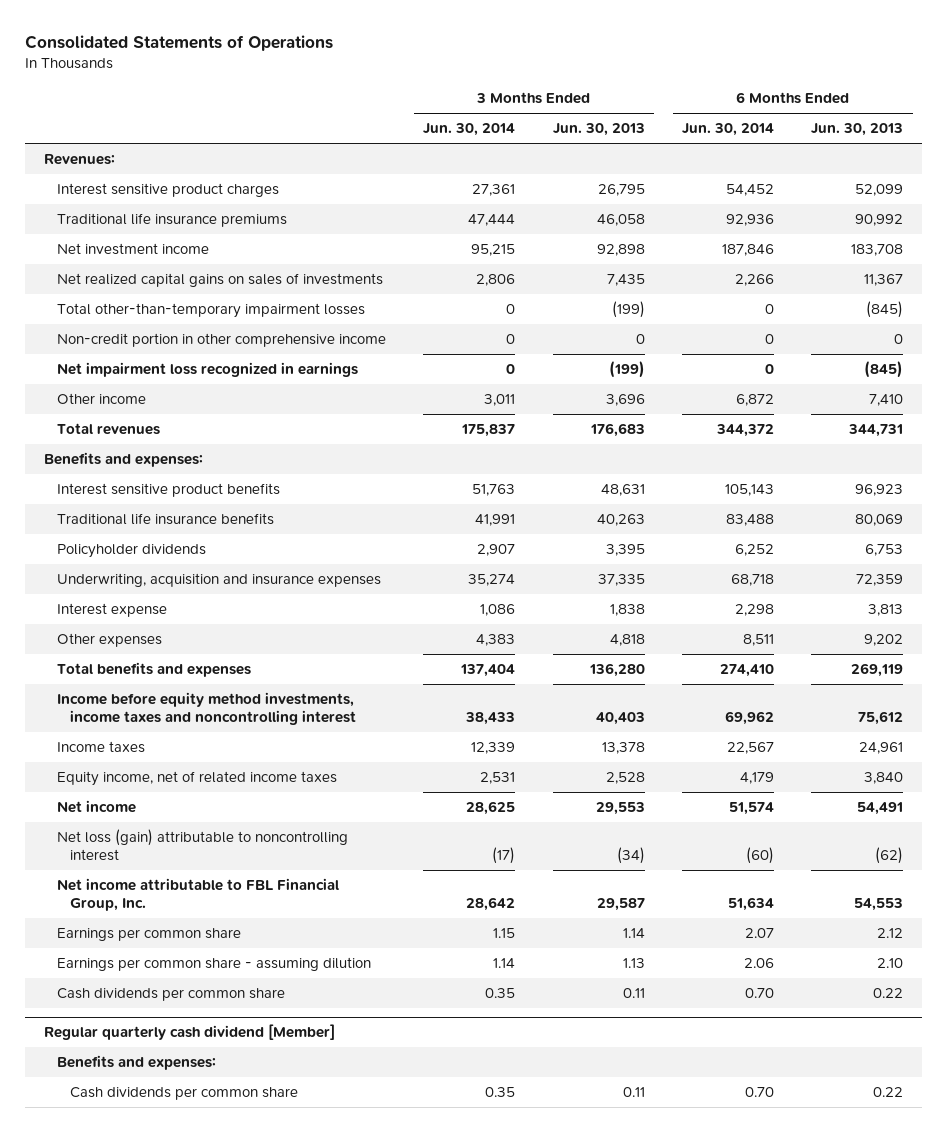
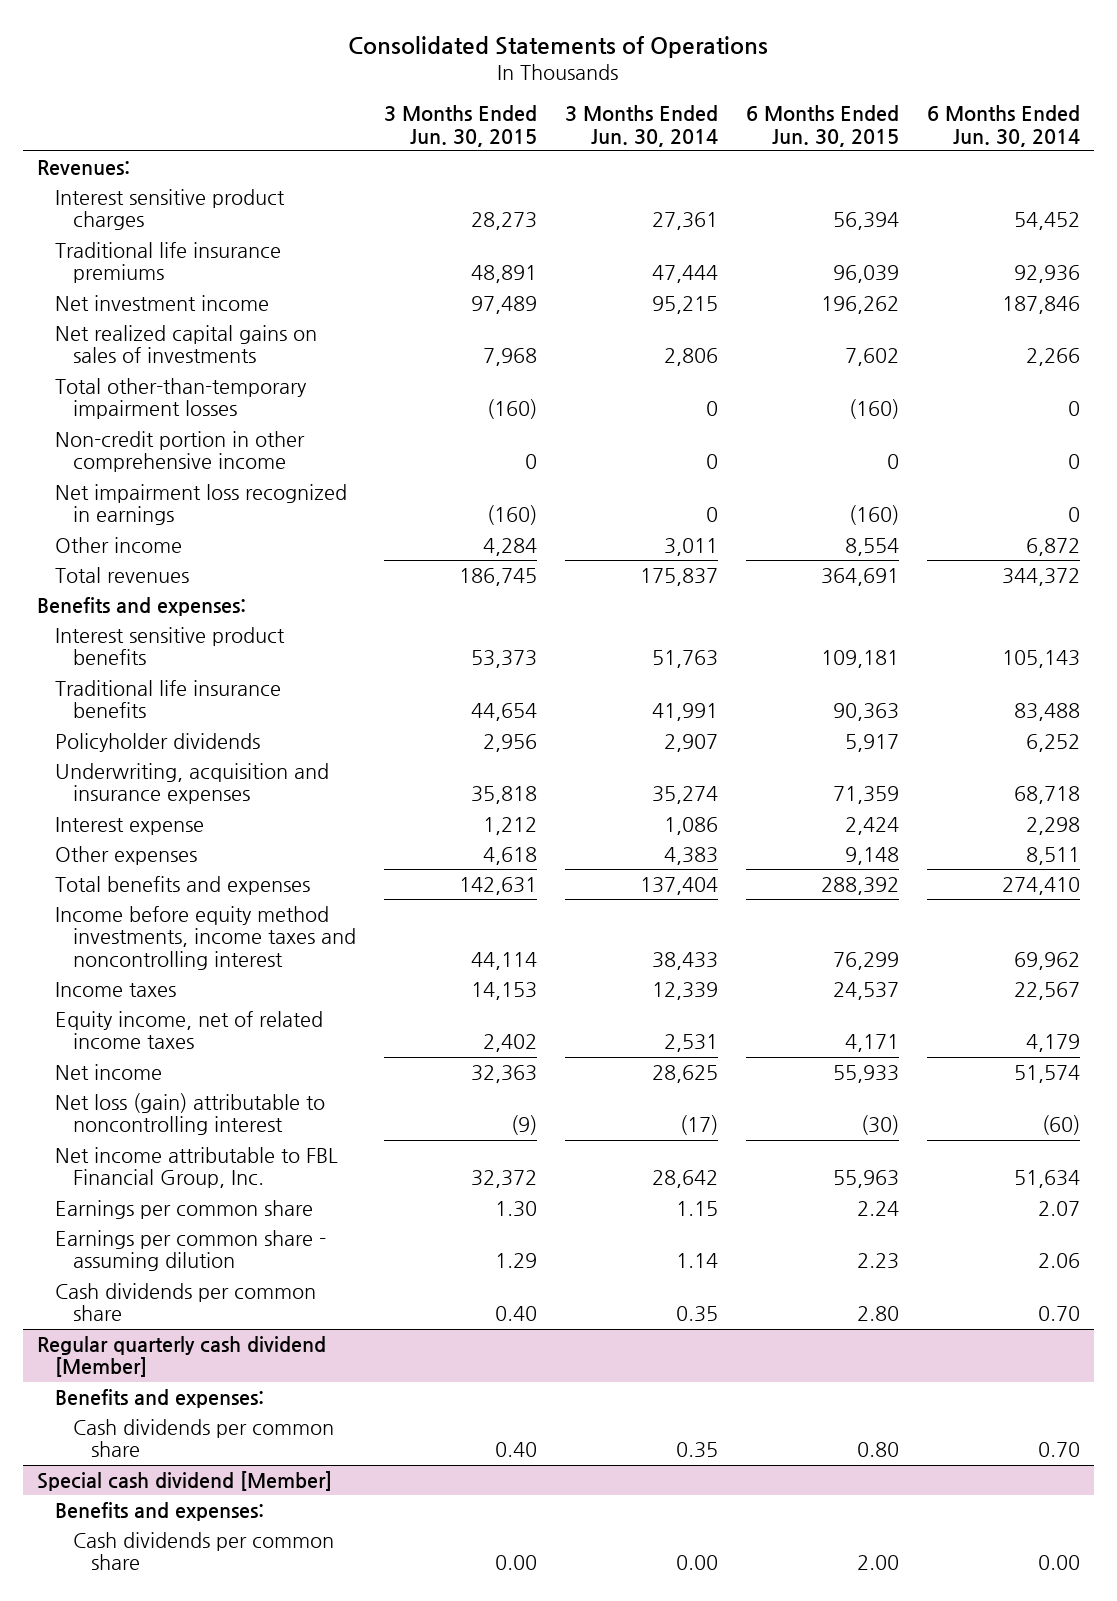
- | 3 Months Ended Jun. 30, 2014 | 3 Months Ended Jun. 30, 2013 | 6 Months Ended Jun. 30, 2014 | 6 Months Ended Jun. 30, 2013
+ | 3 Months Ended Jun. 30, 2015 | 3 Months Ended Jun. 30, 2014 | 6 Months Ended Jun. 30, 2015 | 6 Months Ended Jun. 30, 2014
+ Special cash dividend [Member]
+ Benefits and expenses:
+ Cash dividends per common share | 0.00 | 0.00 | 2.00 | 0.00

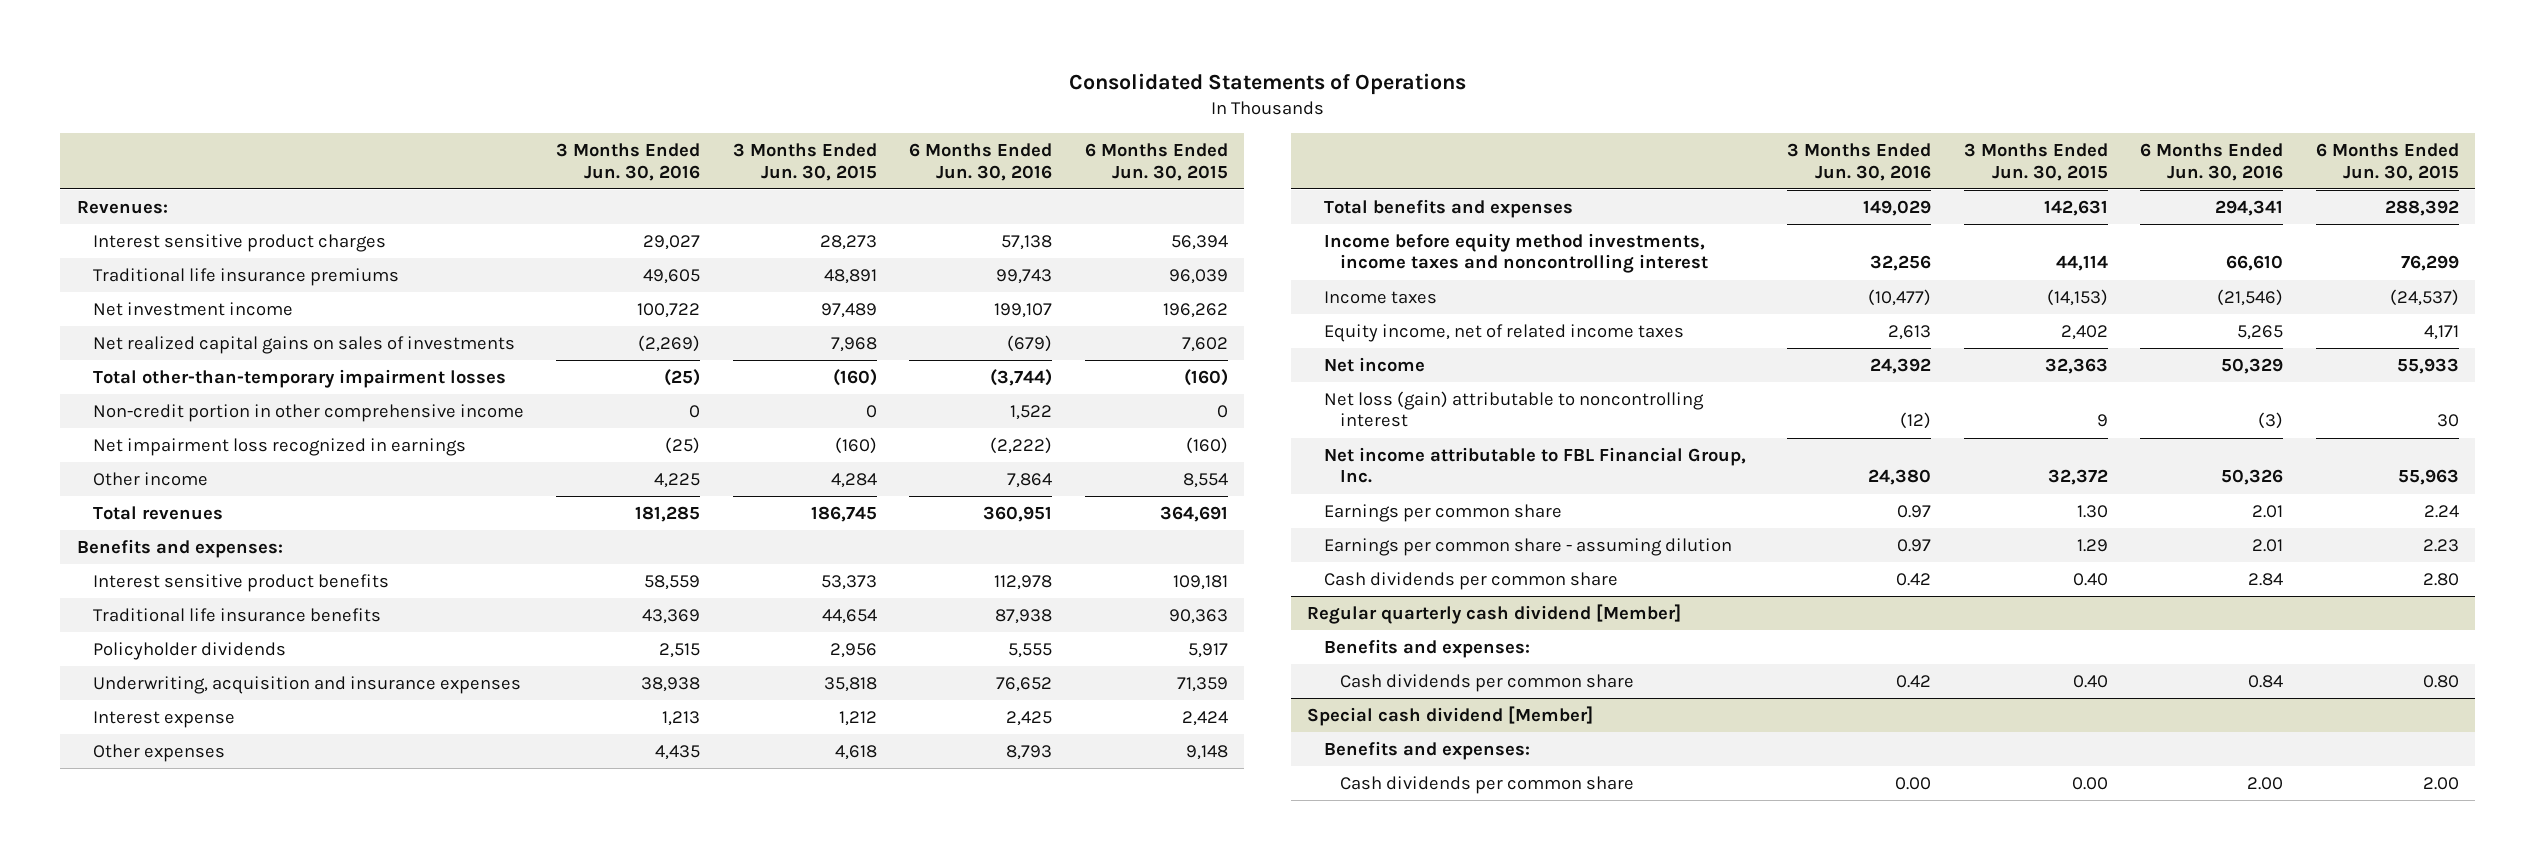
- | 3 Months Ended Jun. 30, 2015 | 3 Months Ended Jun. 30, 2014 | 6 Months Ended Jun. 30, 2015 | 6 Months Ended Jun. 30, 2014
+ | 3 Months Ended Jun. 30, 2016 | 3 Months Ended Jun. 30, 2015 | 6 Months Ended Jun. 30, 2016 | 6 Months Ended Jun. 30, 2015
- Income taxes | 14,153 | 12,339 | 24,537 | 22,567
+ Income taxes | (10,477) | (14,153) | (21,546) | (24,537)
- Net loss (gain) attributable to noncontrolling interest | (9) | (17) | (30) | (60)
+ Net loss (gain) attributable to noncontrolling interest | (12) | 9 | (3) | 30

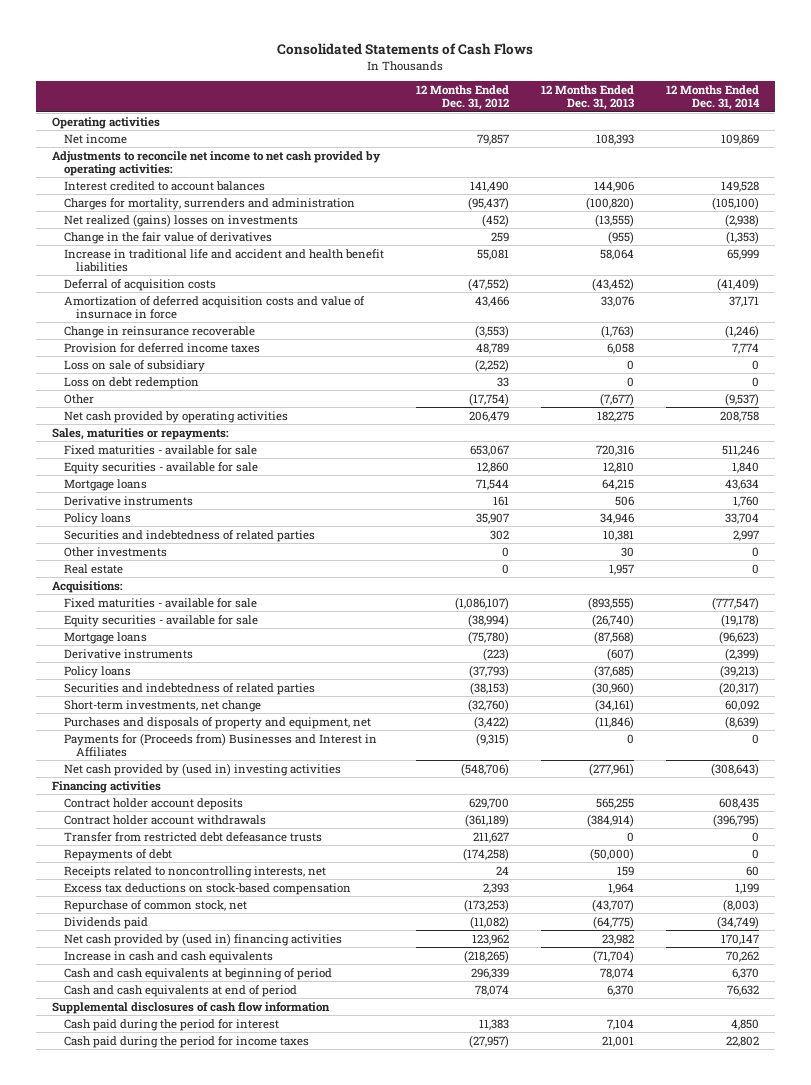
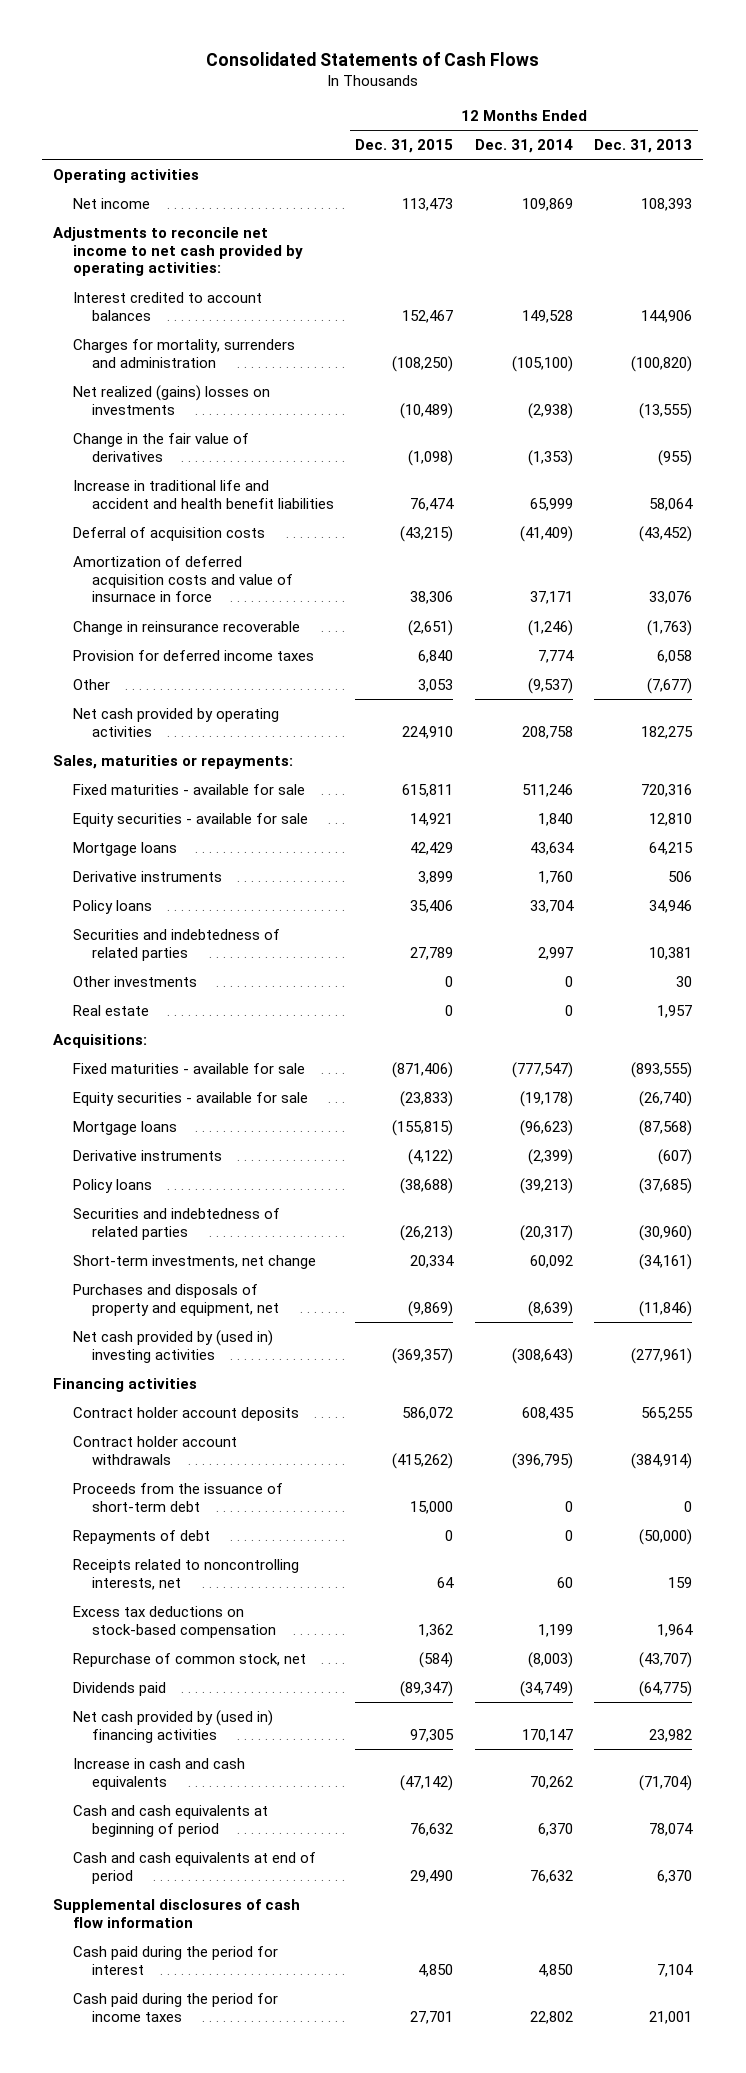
- | 12 Months Ended Dec. 31, 2012 | 12 Months Ended Dec. 31, 2013 | 12 Months Ended Dec. 31, 2014
+ | 12 Months Ended Dec. 31, 2015 | 12 Months Ended Dec. 31, 2014 | 12 Months Ended Dec. 31, 2013
- Loss on sale of subsidiary | (2,252) | 0 | 0
- Loss on debt redemption | 33 | 0 | 0
- Payments for (Proceeds from) Businesses and Interest in Affiliates | (9,315) | 0 | 0
- Transfer from restricted debt defeasance trusts | 211,627 | 0 | 0
+ Proceeds from the issuance of short-term debt | 15,000 | 0 | 0

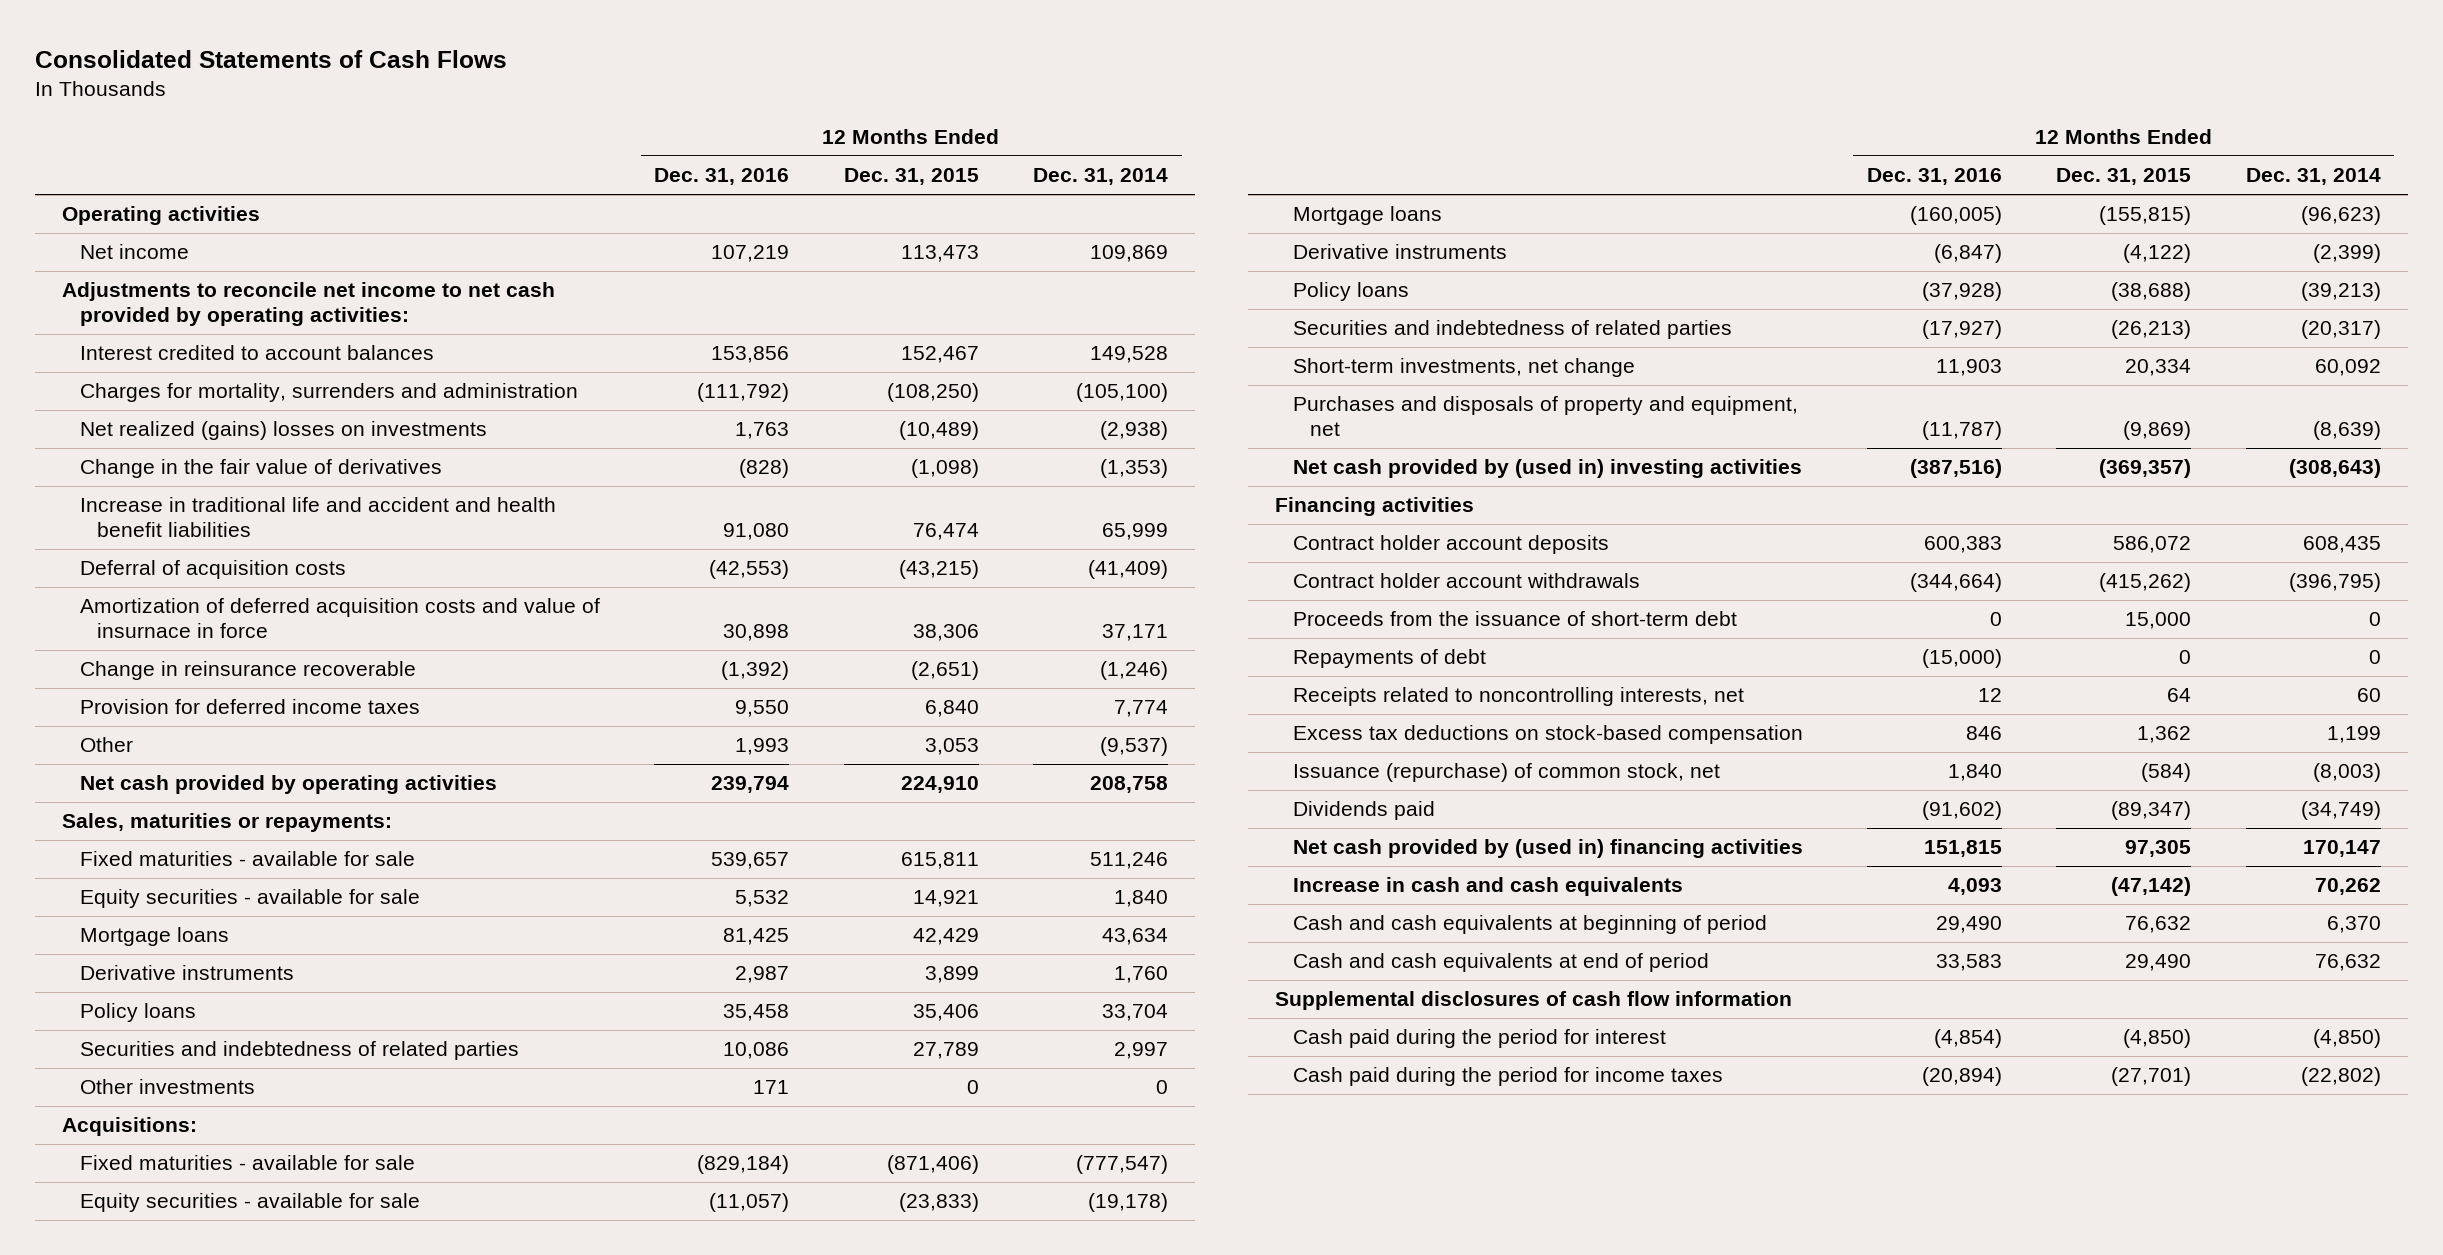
- | 12 Months Ended Dec. 31, 2015 | 12 Months Ended Dec. 31, 2014 | 12 Months Ended Dec. 31, 2013
+ | 12 Months Ended Dec. 31, 2016 | 12 Months Ended Dec. 31, 2015 | 12 Months Ended Dec. 31, 2014
- Real estate | 0 | 0 | 1,957
- Repurchase of common stock, net | (584) | (8,003) | (43,707)
+ Issuance (repurchase) of common stock, net | 1,840 | (584) | (8,003)
- Cash paid during the period for interest | 4,850 | 4,850 | 7,104
- Cash paid during the period for income taxes | 27,701 | 22,802 | 21,001
+ Cash paid during the period for interest | (4,854) | (4,850) | (4,850)
+ Cash paid during the period for income taxes | (20,894) | (27,701) | (22,802)

